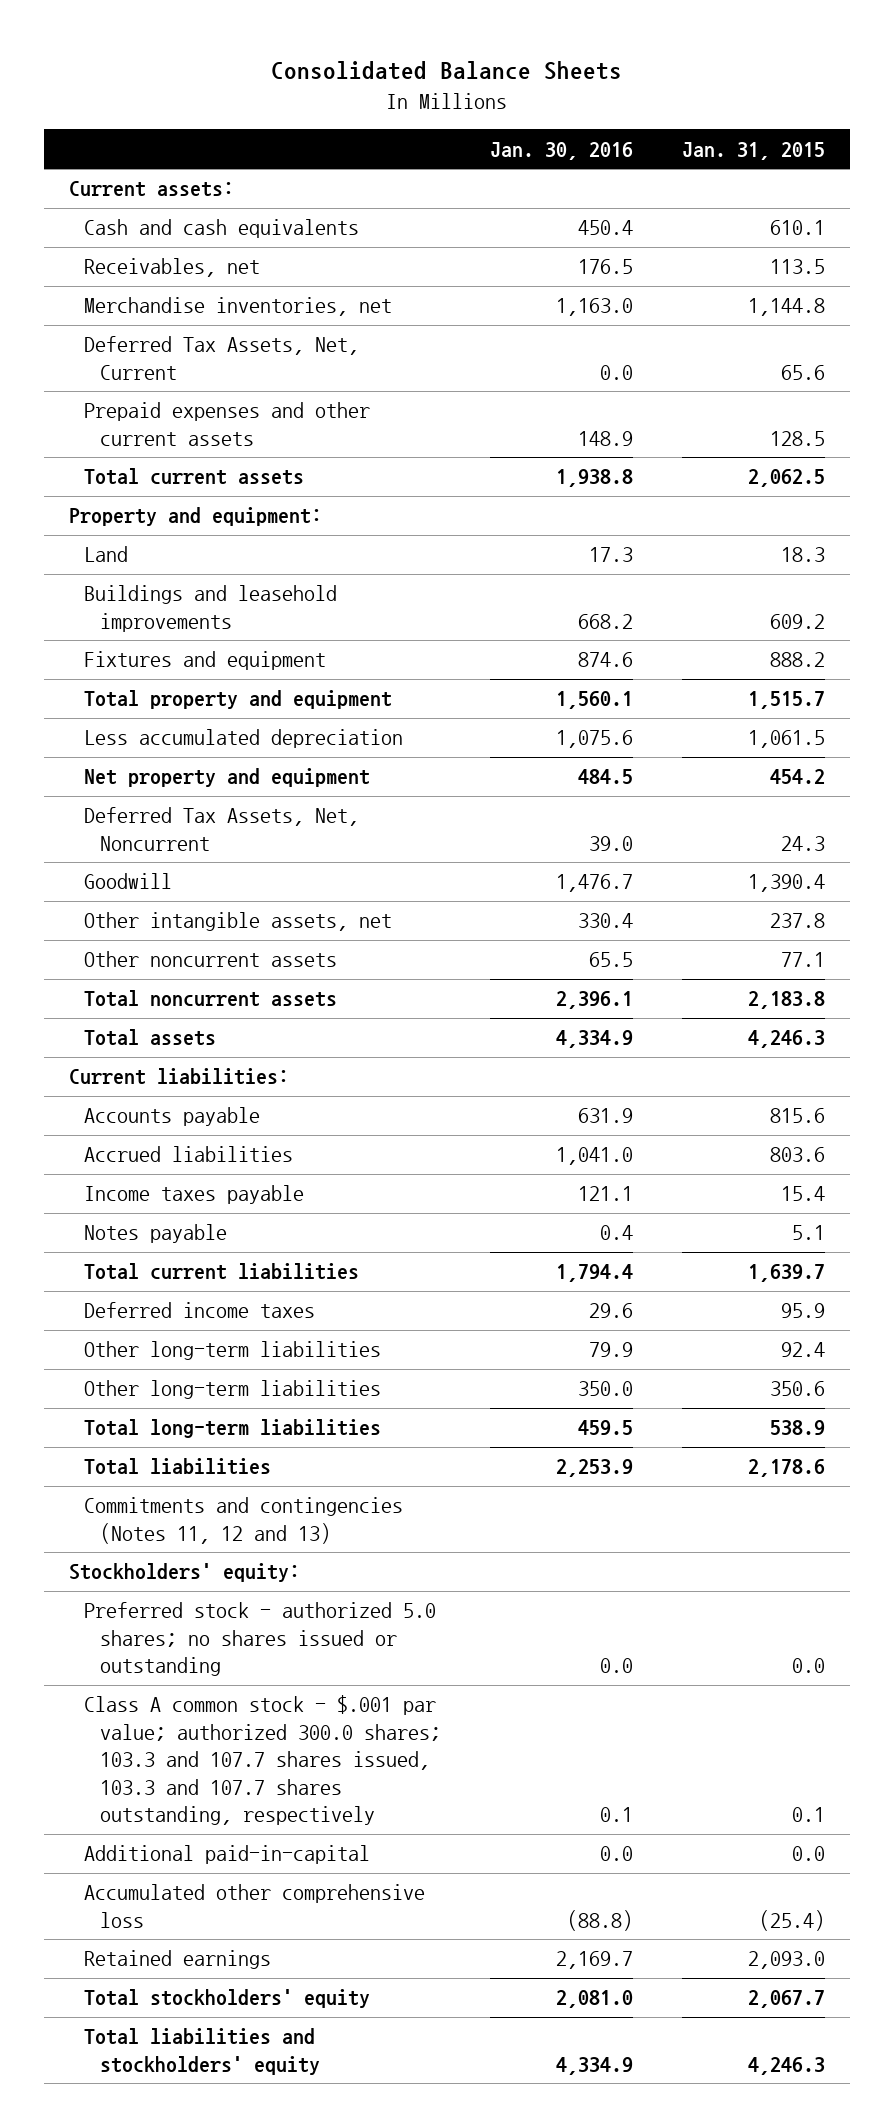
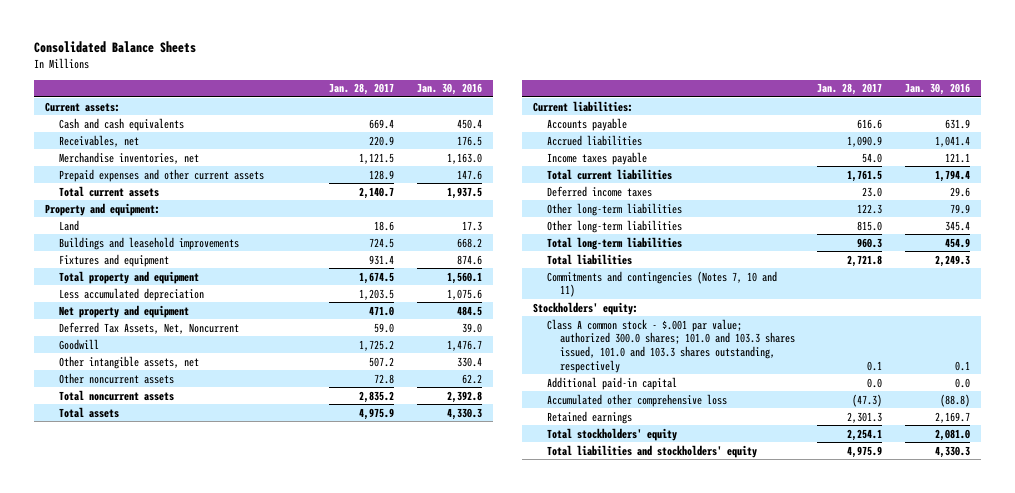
- | Jan. 30, 2016 | Jan. 31, 2015
+ | Jan. 28, 2017 | Jan. 30, 2016
- Deferred Tax Assets, Net, Current | 0.0 | 65.6
- Prepaid expenses and other current assets | 148.9 | 128.5
- Total current assets | 1,938.8 | 2,062.5
+ Prepaid expenses and other current assets | 128.9 | 147.6
+ Total current assets | 2,140.7 | 1,937.5
- Other noncurrent assets | 65.5 | 77.1
- Total noncurrent assets | 2,396.1 | 2,183.8
- Total assets | 4,334.9 | 4,246.3
+ Other noncurrent assets | 72.8 | 62.2
+ Total noncurrent assets | 2,835.2 | 2,392.8
+ Total assets | 4,975.9 | 4,330.3
- Accrued liabilities | 1,041.0 | 803.6
+ Accrued liabilities | 1,090.9 | 1,041.4
- Notes payable | 0.4 | 5.1
- Other long-term liabilities | 350.0 | 350.6
- Total long-term liabilities | 459.5 | 538.9
- Total liabilities | 2,253.9 | 2,178.6
- Commitments and contingencies (Notes 11, 12 and 13)
+ Other long-term liabilities | 815.0 | 345.4
+ Total long-term liabilities | 960.3 | 454.9
+ Total liabilities | 2,721.8 | 2,249.3
+ Commitments and contingencies (Notes 7, 10 and 11)
- Preferred stock - authorized 5.0 shares; no shares issued or outstanding | 0.0 | 0.0
- Class A common stock - $.001 par value; authorized 300.0 shares; 103.3 and 107.7 shares issued, 103.3 and 107.7 shares outstanding, respectively | 0.1 | 0.1
- Additional paid-in-capital | 0.0 | 0.0
+ Class A common stock - $.001 par value; authorized 300.0 shares; 101.0 and 103.3 shares issued, 101.0 and 103.3 shares outstanding, respectively | 0.1 | 0.1
+ Additional paid-in capital | 0.0 | 0.0
- Total liabilities and stockholders' equity | 4,334.9 | 4,246.3
+ Total liabilities and stockholders' equity | 4,975.9 | 4,330.3

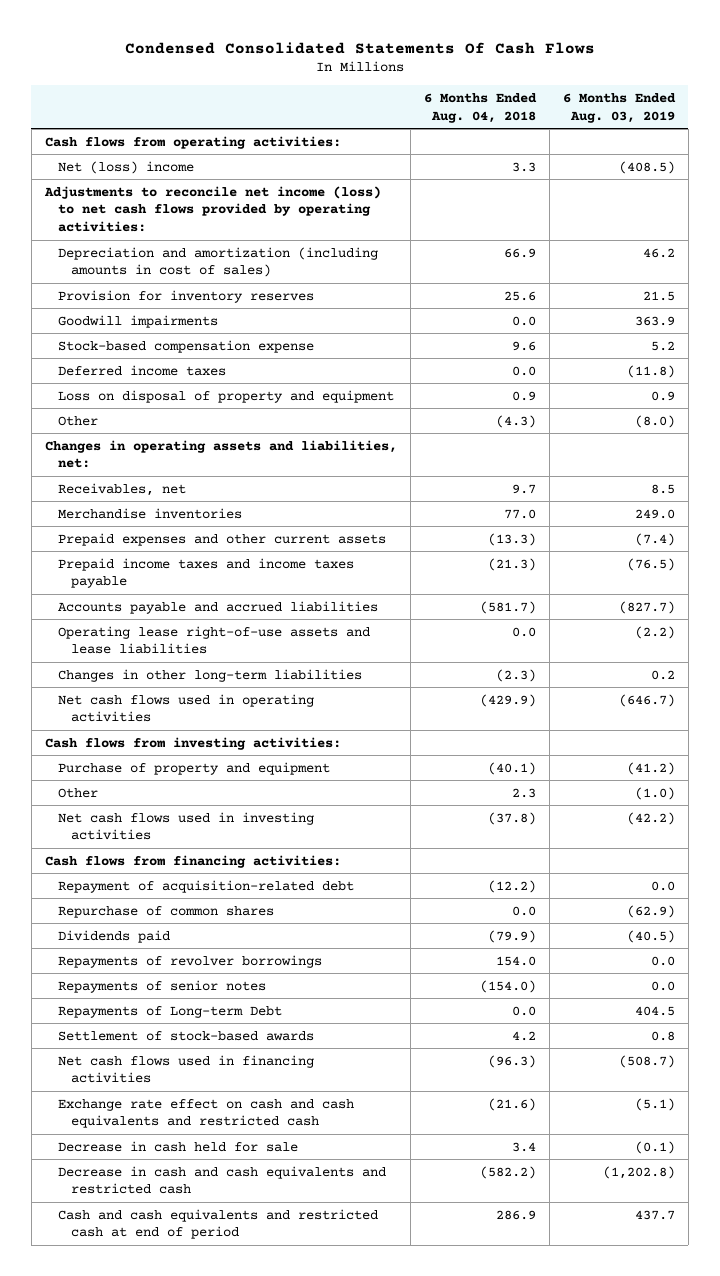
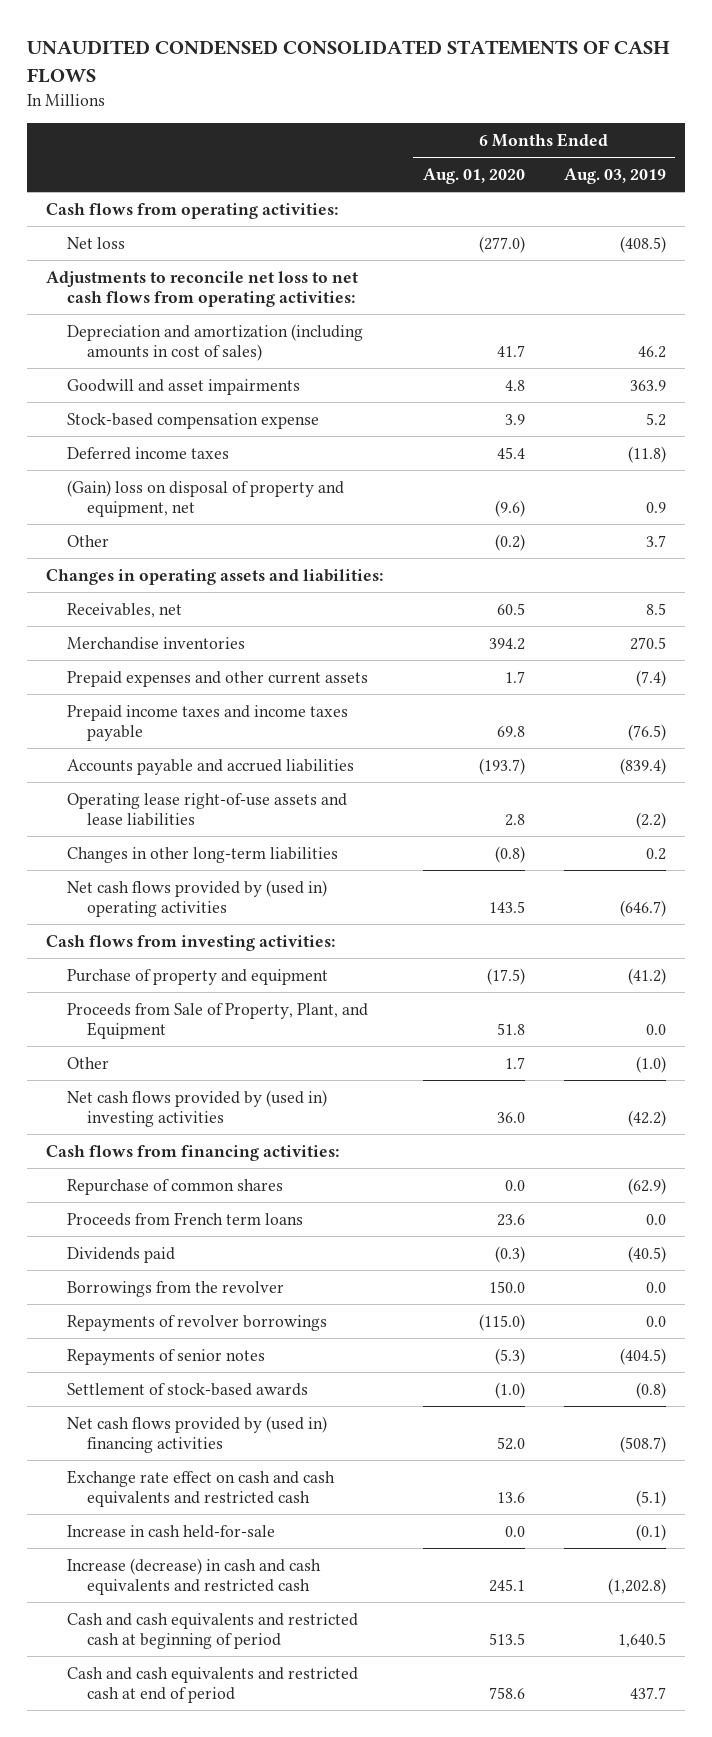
- Condensed Consolidated Statements Of Cash Flows
+ UNAUDITED CONDENSED CONSOLIDATED STATEMENTS OF CASH FLOWS
- | 6 Months Ended Aug. 04, 2018 | 6 Months Ended Aug. 03, 2019
+ | 6 Months Ended Aug. 01, 2020 | 6 Months Ended Aug. 03, 2019
- Net (loss) income | 3.3 | (408.5)
- Adjustments to reconcile net income (loss) to net cash flows provided by operating activities:
+ Net loss | (277.0) | (408.5)
+ Adjustments to reconcile net loss to net cash flows from operating activities:
- Provision for inventory reserves | 25.6 | 21.5
- Goodwill impairments | 0.0 | 363.9
+ Goodwill and asset impairments | 4.8 | 363.9
- Loss on disposal of property and equipment | 0.9 | 0.9
- Other | (4.3) | (8.0)
- Changes in operating assets and liabilities, net:
+ (Gain) loss on disposal of property and equipment, net | (9.6) | 0.9
+ Other | (0.2) | 3.7
+ Changes in operating assets and liabilities:
- Merchandise inventories | 77.0 | 249.0
+ Merchandise inventories | 394.2 | 270.5
- Accounts payable and accrued liabilities | (581.7) | (827.7)
+ Accounts payable and accrued liabilities | (193.7) | (839.4)
- Net cash flows used in operating activities | (429.9) | (646.7)
+ Net cash flows provided by (used in) operating activities | 143.5 | (646.7)
+ Proceeds from Sale of Property, Plant, and Equipment | 51.8 | 0.0
- Net cash flows used in investing activities | (37.8) | (42.2)
+ Net cash flows provided by (used in) investing activities | 36.0 | (42.2)
- Repayment of acquisition-related debt | (12.2) | 0.0
+ Proceeds from French term loans | 23.6 | 0.0
+ Borrowings from the revolver | 150.0 | 0.0
- Repayments of senior notes | (154.0) | 0.0
- Repayments of Long-term Debt | 0.0 | 404.5
- Settlement of stock-based awards | 4.2 | 0.8
- Net cash flows used in financing activities | (96.3) | (508.7)
+ Repayments of senior notes | (5.3) | (404.5)
+ Settlement of stock-based awards | (1.0) | (0.8)
+ Net cash flows provided by (used in) financing activities | 52.0 | (508.7)
- Decrease in cash held for sale | 3.4 | (0.1)
- Decrease in cash and cash equivalents and restricted cash | (582.2) | (1,202.8)
+ Increase in cash held-for-sale | 0.0 | (0.1)
+ Increase (decrease) in cash and cash equivalents and restricted cash | 245.1 | (1,202.8)
+ Cash and cash equivalents and restricted cash at beginning of period | 513.5 | 1,640.5

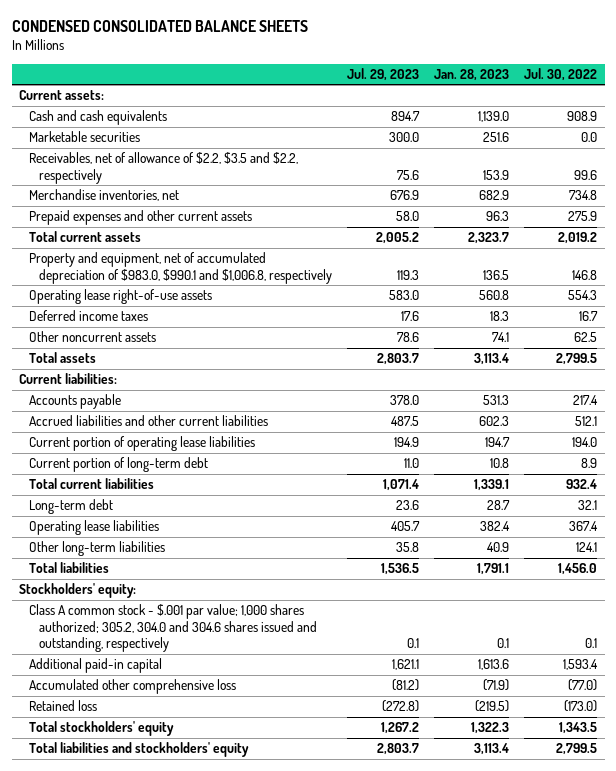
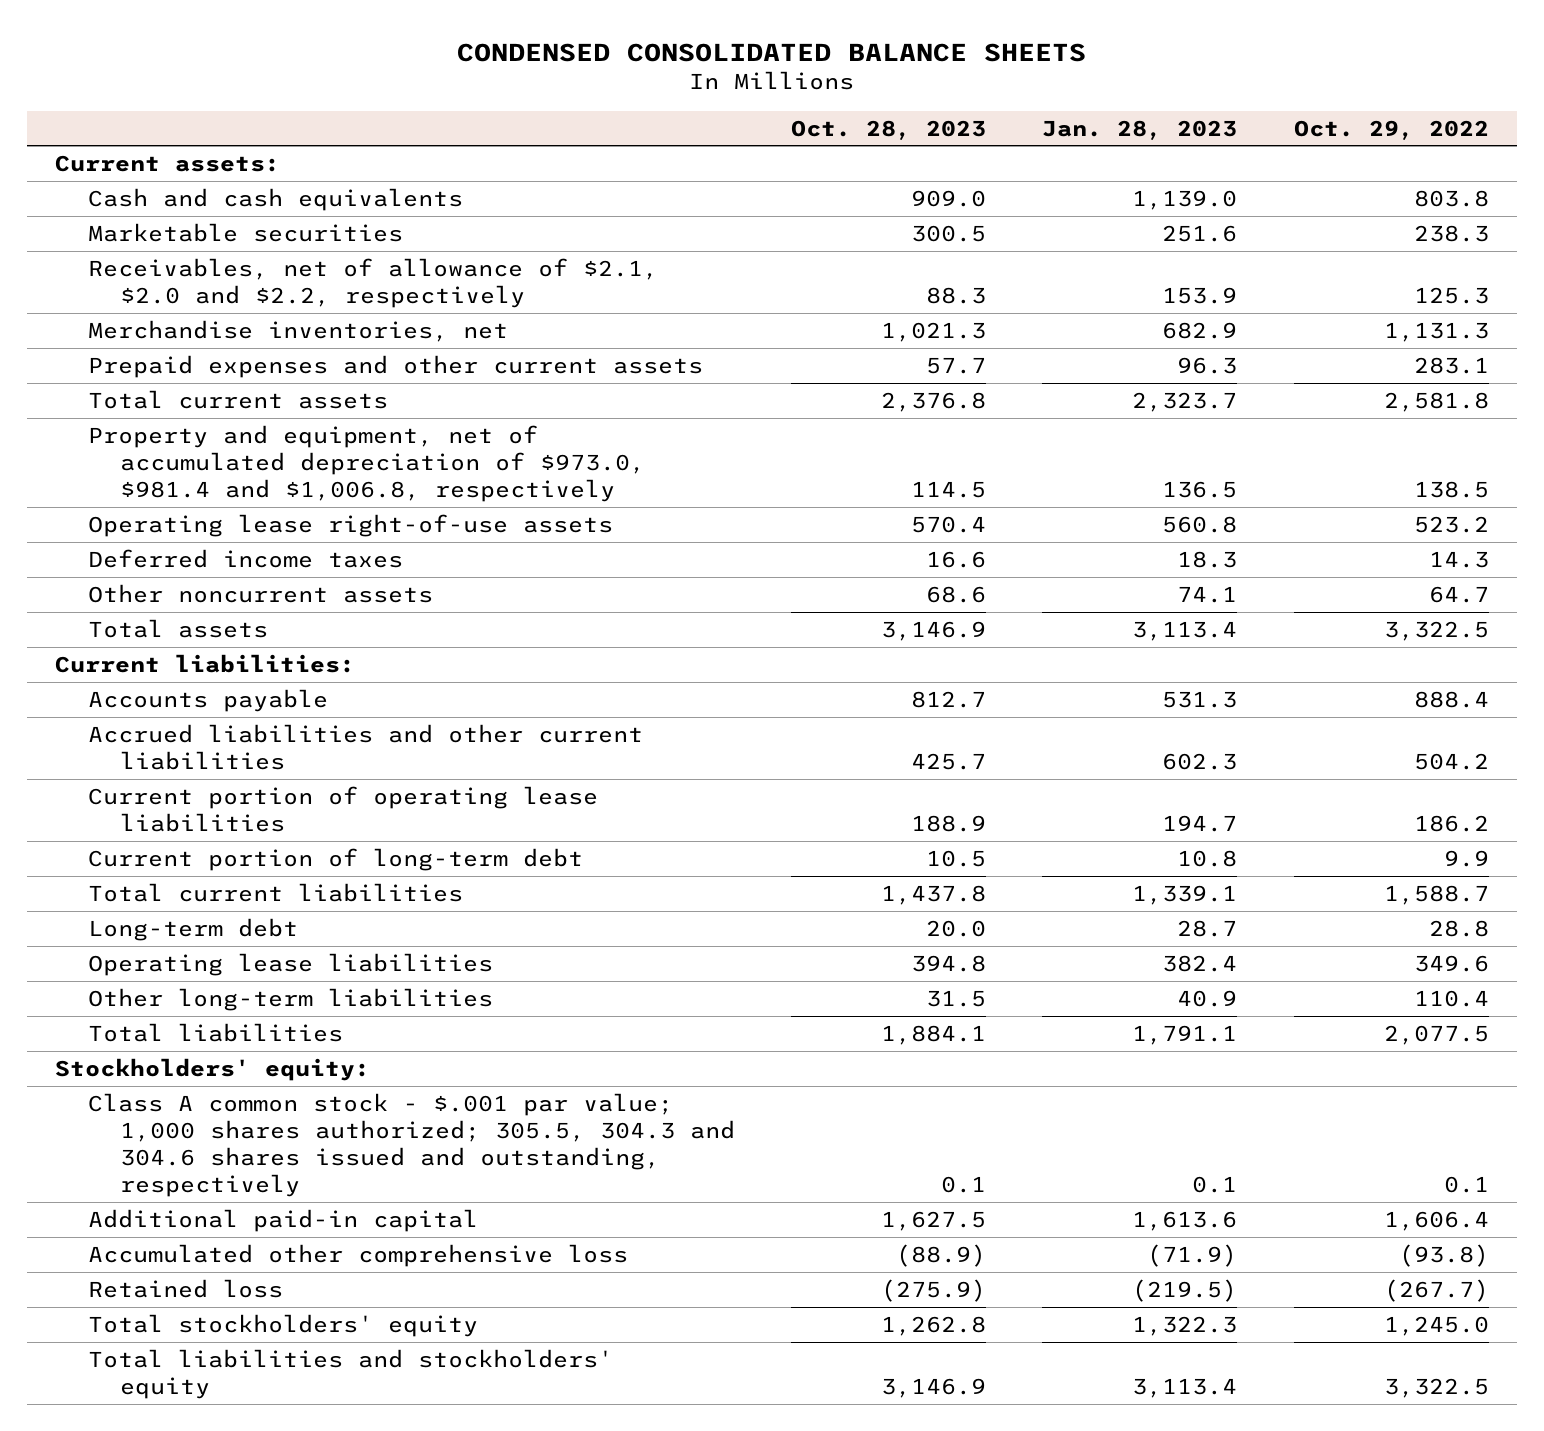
- | Jul. 29, 2023 | Jan. 28, 2023 | Jul. 30, 2022
+ | Oct. 28, 2023 | Jan. 28, 2023 | Oct. 29, 2022
- Receivables, net of allowance of $2.2, $3.5 and $2.2, respectively | 75.6 | 153.9 | 99.6
+ Receivables, net of allowance of $2.1, $2.0 and $2.2, respectively | 88.3 | 153.9 | 125.3
- Property and equipment, net of accumulated depreciation of $983.0, $990.1 and $1,006.8, respectively | 119.3 | 136.5 | 146.8
+ Property and equipment, net of accumulated depreciation of $973.0, $981.4 and $1,006.8, respectively | 114.5 | 136.5 | 138.5
- Class A common stock - $.001 par value; 1,000 shares authorized; 305.2, 304.0 and 304.6 shares issued and outstanding, respectively | 0.1 | 0.1 | 0.1
+ Class A common stock - $.001 par value; 1,000 shares authorized; 305.5, 304.3 and 304.6 shares issued and outstanding, respectively | 0.1 | 0.1 | 0.1

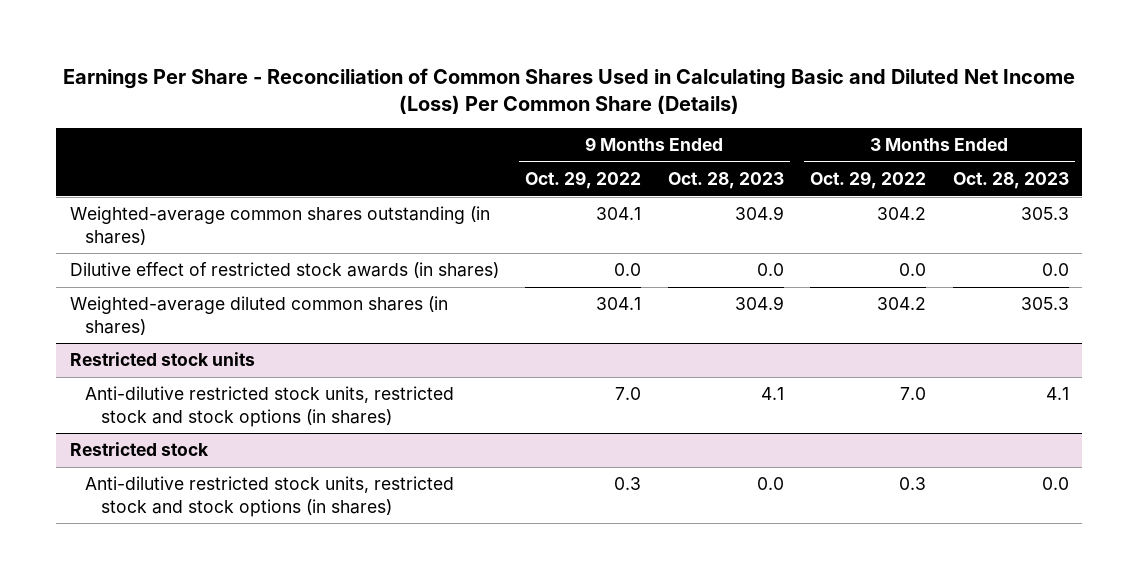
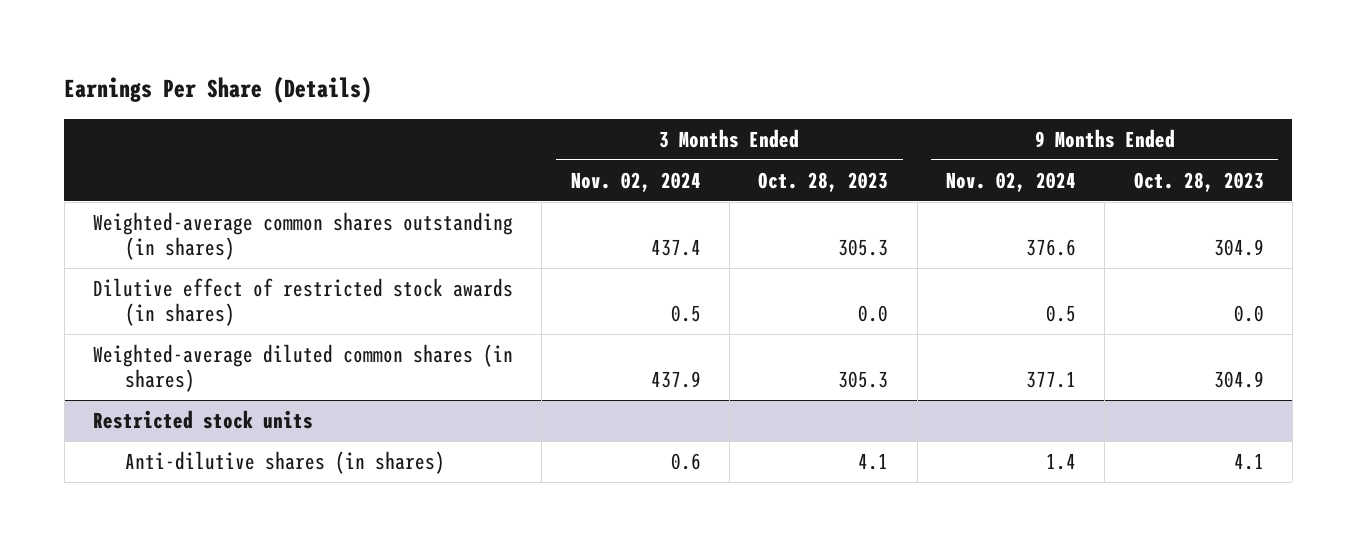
- Earnings Per Share - Reconciliation of Common Shares Used in Calculating Basic and Diluted Net Income (Loss) Per Common Share (Details)
+ Earnings Per Share (Details)
- | 9 Months Ended Oct. 29, 2022 | 9 Months Ended Oct. 28, 2023 | 3 Months Ended Oct. 29, 2022 | 3 Months Ended Oct. 28, 2023
+ | 3 Months Ended Nov. 02, 2024 | 3 Months Ended Oct. 28, 2023 | 9 Months Ended Nov. 02, 2024 | 9 Months Ended Oct. 28, 2023
@ Restricted stock units
- Anti-dilutive restricted stock units, restricted stock and stock options (in shares) | 7.0 | 4.1 | 7.0 | 4.1
- Restricted stock
- Anti-dilutive restricted stock units, restricted stock and stock options (in shares) | 0.3 | 0.0 | 0.3 | 0.0
@ Restricted stock units
+ Anti-dilutive shares (in shares) | 0.6 | 4.1 | 1.4 | 4.1

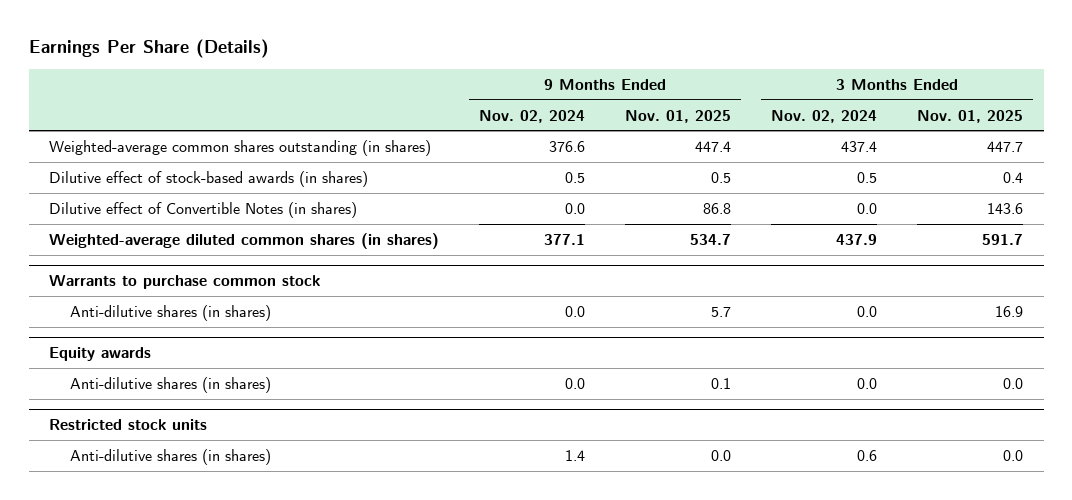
- | 3 Months Ended Nov. 02, 2024 | 3 Months Ended Oct. 28, 2023 | 9 Months Ended Nov. 02, 2024 | 9 Months Ended Oct. 28, 2023
+ | 9 Months Ended Nov. 02, 2024 | 9 Months Ended Nov. 01, 2025 | 3 Months Ended Nov. 02, 2024 | 3 Months Ended Nov. 01, 2025
- Dilutive effect of restricted stock awards (in shares) | 0.5 | 0.0 | 0.5 | 0.0
+ Dilutive effect of stock-based awards (in shares) | 0.5 | 0.5 | 0.5 | 0.4
+ Dilutive effect of Convertible Notes (in shares) | 0.0 | 86.8 | 0.0 | 143.6
+ Warrants to purchase common stock
+ Anti-dilutive shares (in shares) | 0.0 | 5.7 | 0.0 | 16.9
+ Equity awards
+ Anti-dilutive shares (in shares) | 0.0 | 0.1 | 0.0 | 0.0

